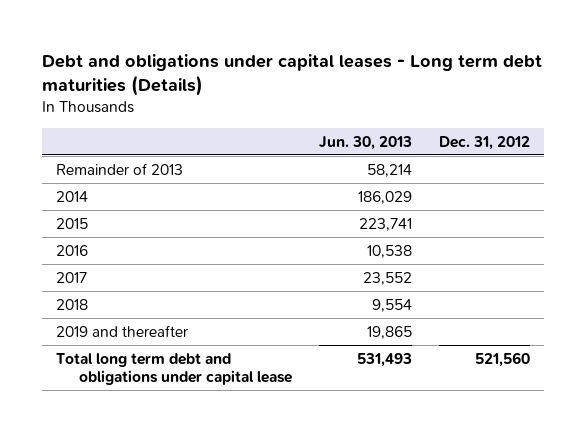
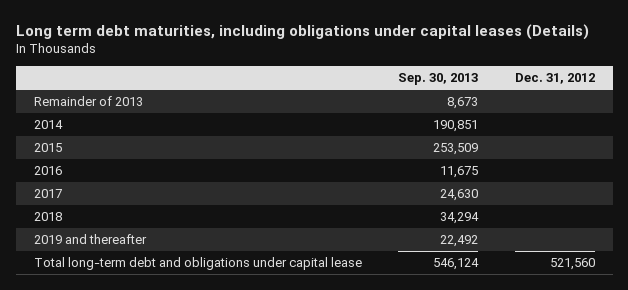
- Debt and obligations under capital leases - Long term debt maturities (Details)
+ Long term debt maturities, including obligations under capital leases (Details)
- | Jun. 30, 2013 | Dec. 31, 2012
+ | Sep. 30, 2013 | Dec. 31, 2012
- Total long term debt and obligations under capital lease | 531,493 | 521,560
+ Total long-term debt and obligations under capital lease | 546,124 | 521,560

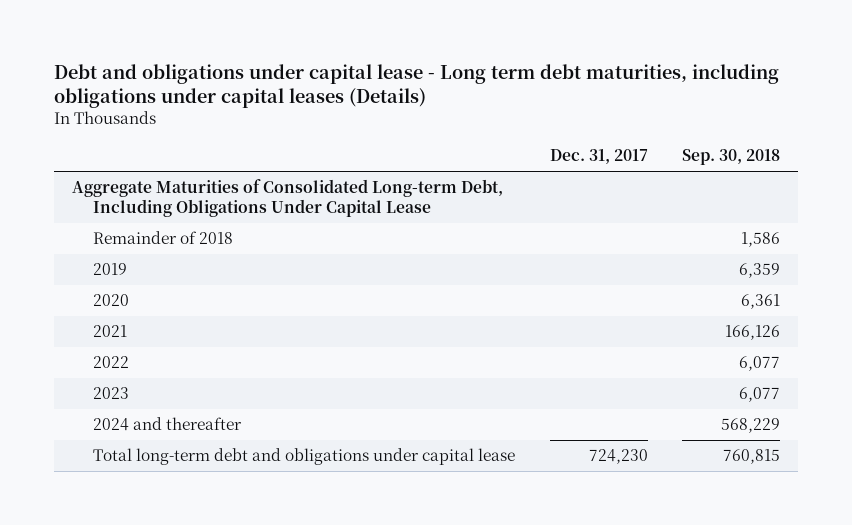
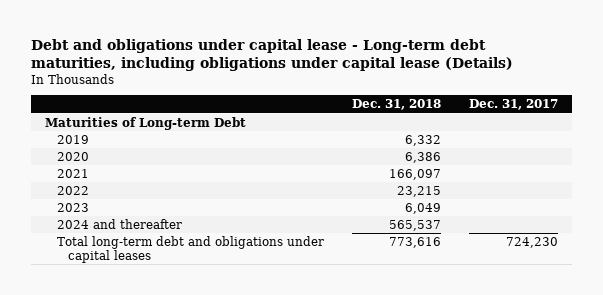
- Debt and obligations under capital lease - Long term debt maturities, including obligations under capital leases (Details)
+ Debt and obligations under capital lease - Long-term debt maturities, including obligations under capital lease (Details)
- | Dec. 31, 2017 | Sep. 30, 2018
+ | Dec. 31, 2018 | Dec. 31, 2017
- Aggregate Maturities of Consolidated Long-term Debt, Including Obligations Under Capital Lease
- Remainder of 2018 | | 1,586
+ Maturities of Long-term Debt
- Total long-term debt and obligations under capital lease | 724,230 | 760,815
+ Total long-term debt and obligations under capital leases | 773,616 | 724,230

